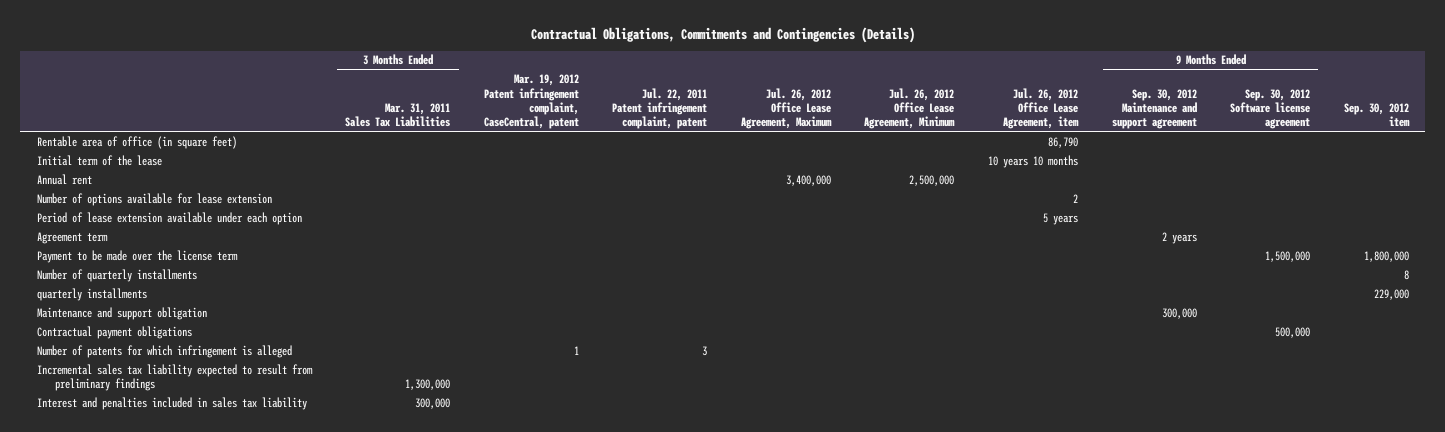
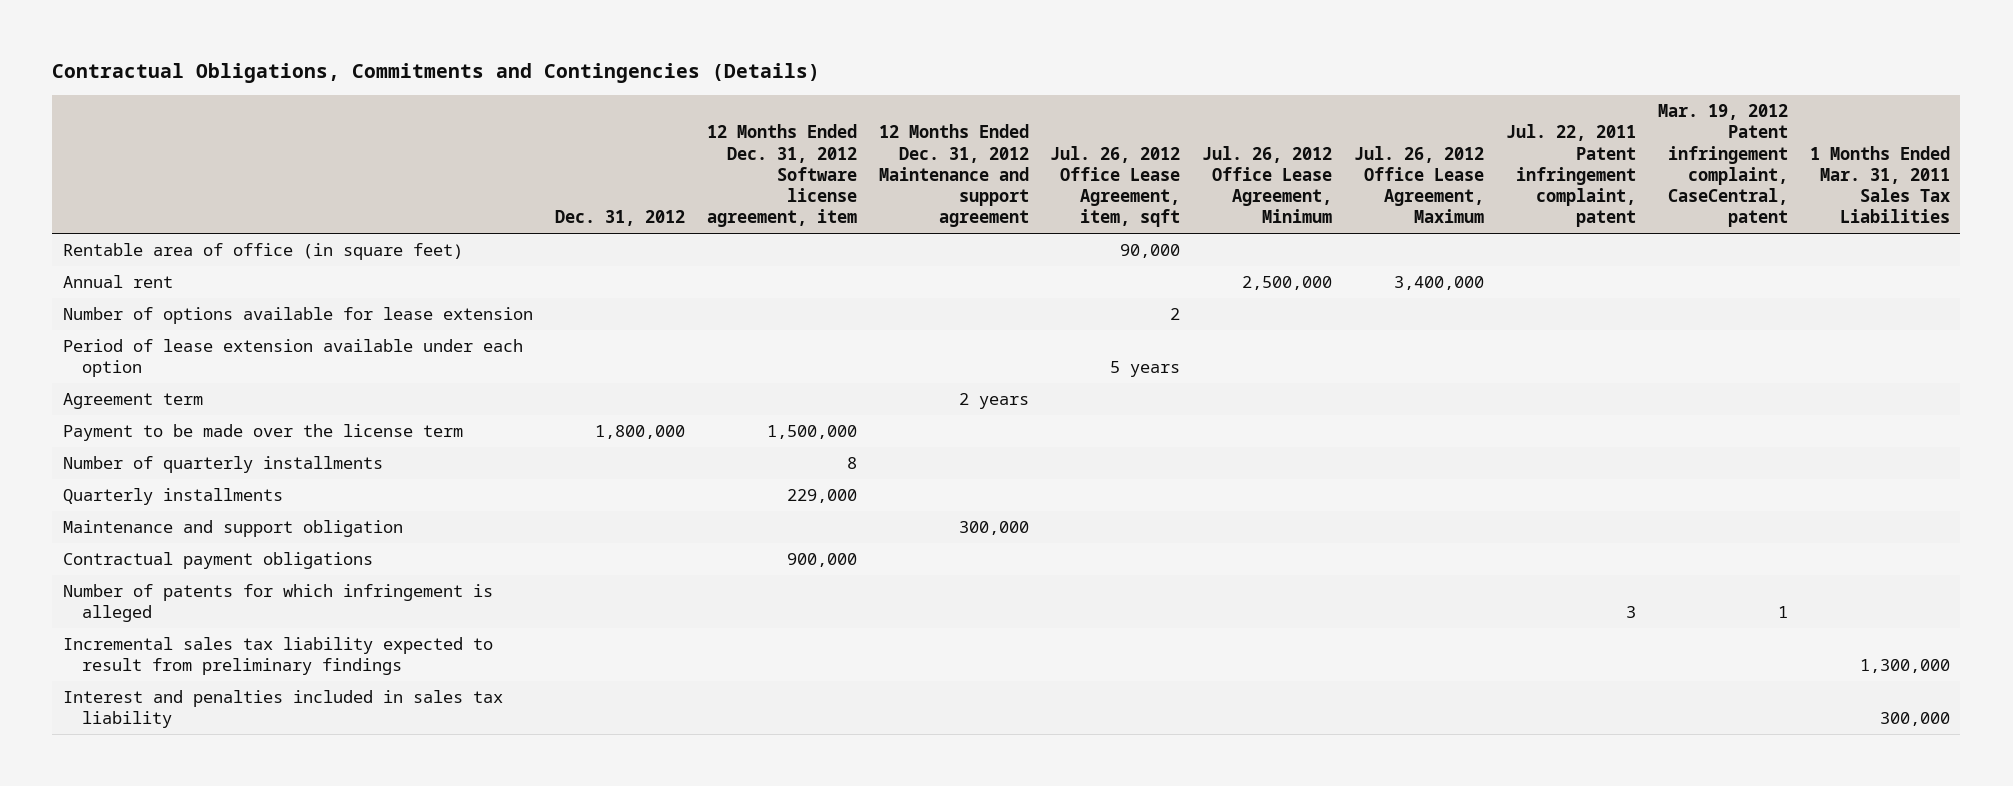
- | 3 Months Ended Mar. 31, 2011 Sales Tax Liabilities | Mar. 19, 2012 Patent infringement complaint, CaseCentral, patent | Jul. 22, 2011 Patent infringement complaint, patent | Jul. 26, 2012 Office Lease Agreement, Maximum | Jul. 26, 2012 Office Lease Agreement, Minimum | Jul. 26, 2012 Office Lease Agreement, item | 9 Months Ended Sep. 30, 2012 Maintenance and support agreement | 9 Months Ended Sep. 30, 2012 Software license agreement | Sep. 30, 2012 item
+ | Dec. 31, 2012 | 12 Months Ended Dec. 31, 2012 Software license agreement, item | 12 Months Ended Dec. 31, 2012 Maintenance and support agreement | Jul. 26, 2012 Office Lease Agreement, item, sqft | Jul. 26, 2012 Office Lease Agreement, Minimum | Jul. 26, 2012 Office Lease Agreement, Maximum | Jul. 22, 2011 Patent infringement complaint, patent | Mar. 19, 2012 Patent infringement complaint, CaseCentral, patent | 1 Months Ended Mar. 31, 2011 Sales Tax Liabilities
- Initial term of the lease | | | | | | 10 years 10 months | | |
- quarterly installments | | | | | | | | | 229,000
+ Quarterly installments | | 229,000 | | | | | | |

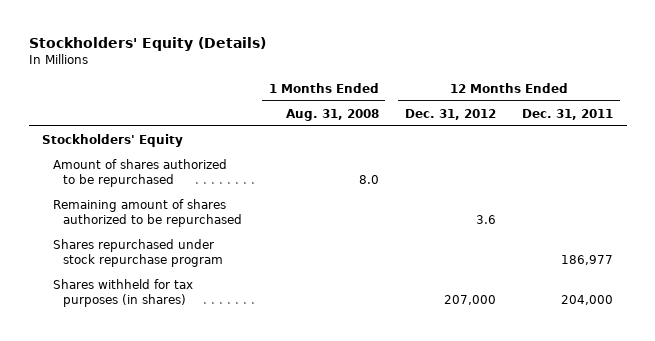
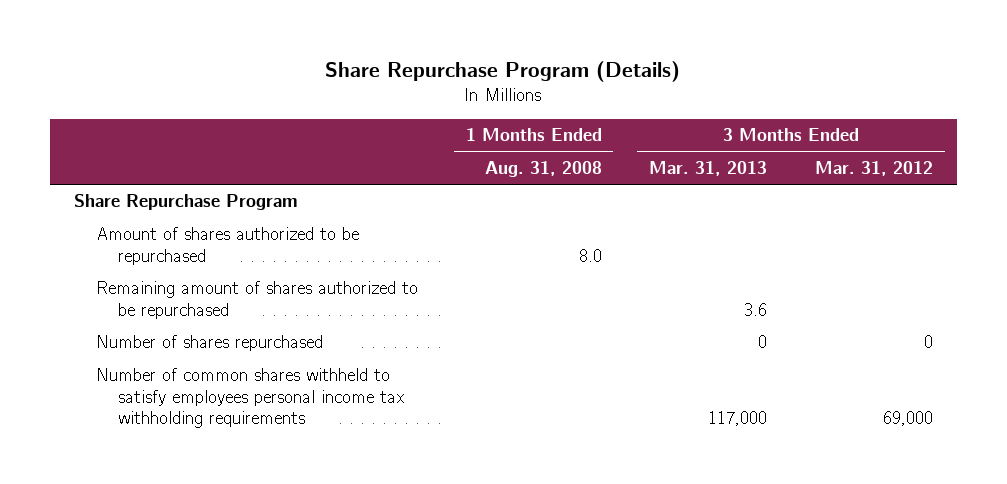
- Stockholders' Equity (Details)
+ Share Repurchase Program (Details)
- | 1 Months Ended Aug. 31, 2008 | 12 Months Ended Dec. 31, 2012 | 12 Months Ended Dec. 31, 2011
+ | 1 Months Ended Aug. 31, 2008 | 3 Months Ended Mar. 31, 2013 | 3 Months Ended Mar. 31, 2012
- Stockholders' Equity
+ Share Repurchase Program
- Shares repurchased under stock repurchase program | | | 186,977
- Shares withheld for tax purposes (in shares) | | 207,000 | 204,000
+ Number of shares repurchased | | 0 | 0
+ Number of common shares withheld to satisfy employees personal income tax withholding requirements | | 117,000 | 69,000

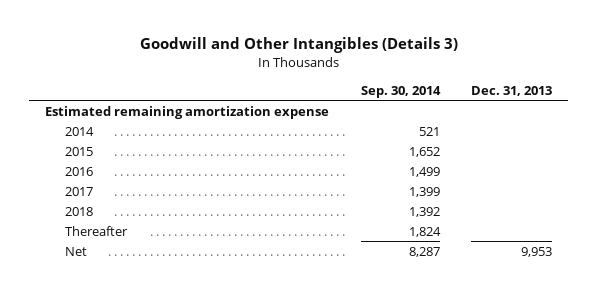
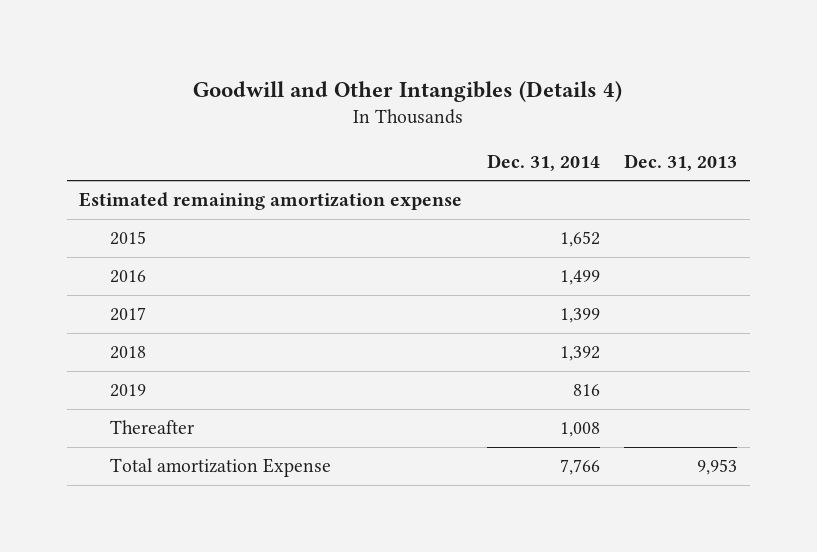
- Goodwill and Other Intangibles (Details 3)
+ Goodwill and Other Intangibles (Details 4)
- | Sep. 30, 2014 | Dec. 31, 2013
+ | Dec. 31, 2014 | Dec. 31, 2013
- 2014 | 521 |
+ 2019 | 816 |
- Net | 8,287 | 9,953
+ Total amortization Expense | 7,766 | 9,953

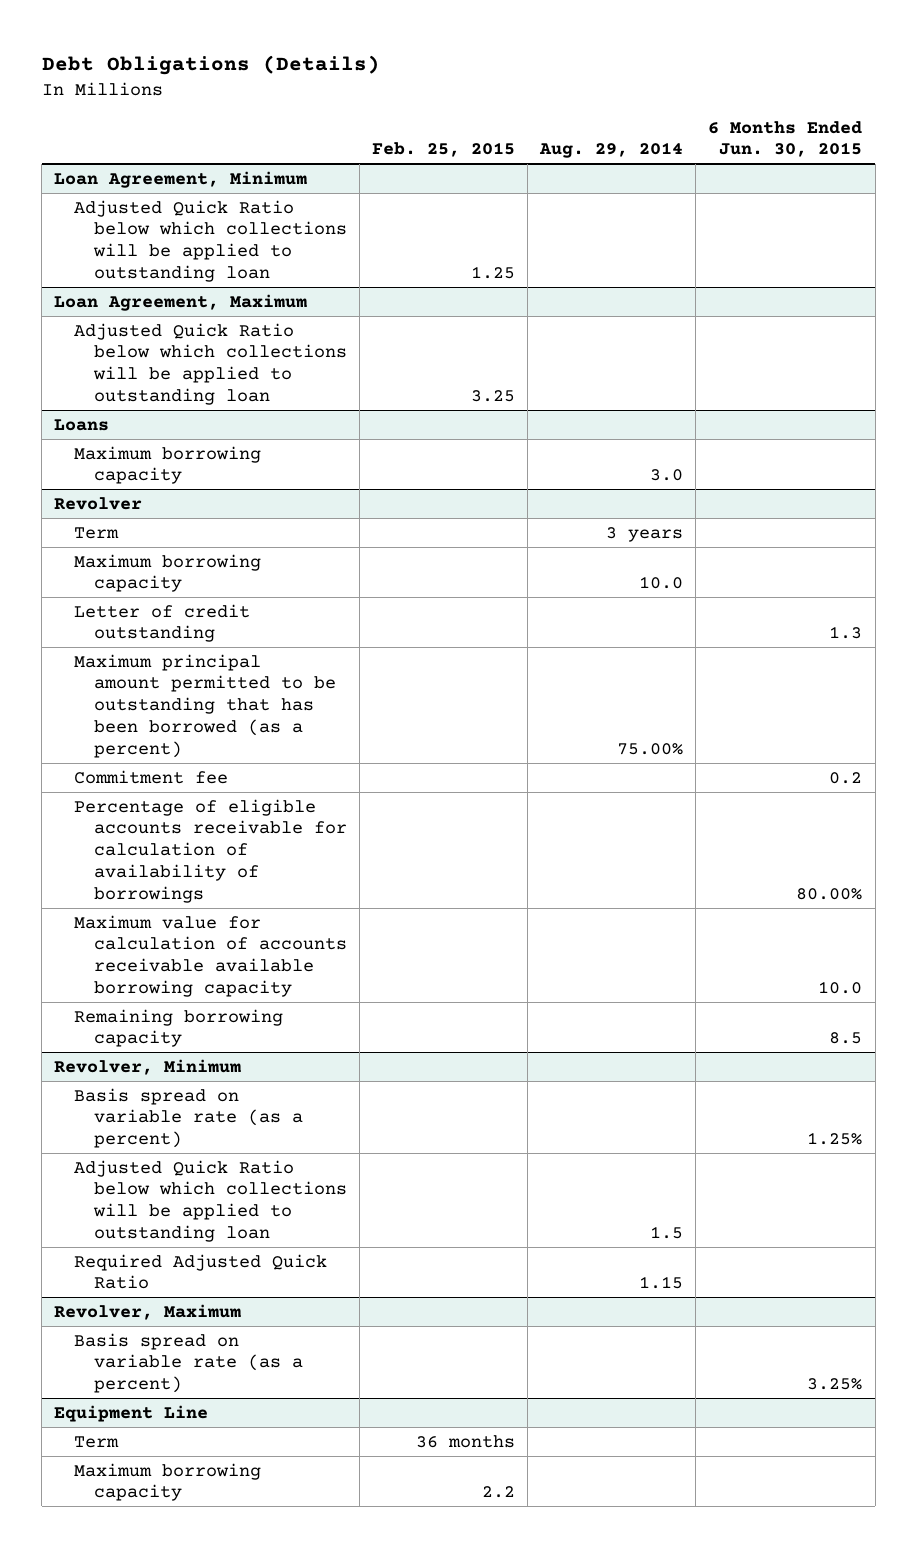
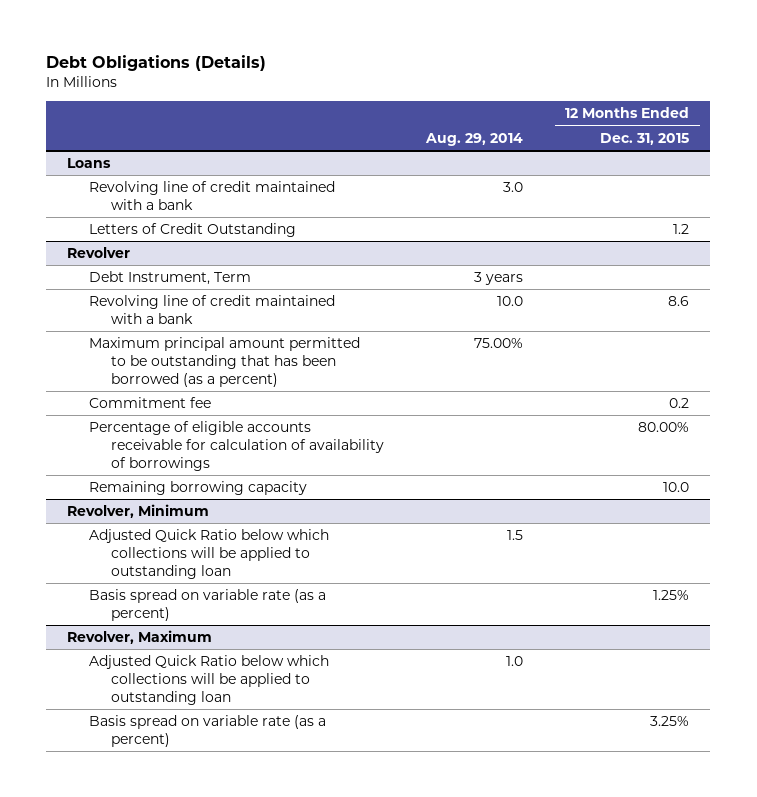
- | Feb. 25, 2015 | Aug. 29, 2014 | 6 Months Ended Jun. 30, 2015
+ | Aug. 29, 2014 | 12 Months Ended Dec. 31, 2015
- Loan Agreement, Minimum
- Adjusted Quick Ratio below which collections will be applied to outstanding loan | 1.25 | |
- Loan Agreement, Maximum
- Adjusted Quick Ratio below which collections will be applied to outstanding loan | 3.25 | |
@ Loans
- Maximum borrowing capacity | | 3.0 |
+ Revolving line of credit maintained with a bank | 3.0 |
+ Letters of Credit Outstanding | | 1.2
@ Revolver
- Term | | 3 years |
- Maximum borrowing capacity | | 10.0 |
- Letter of credit outstanding | | | 1.3
+ Debt Instrument, Term | 3 years |
+ Revolving line of credit maintained with a bank | 10.0 | 8.6
- Maximum value for calculation of accounts receivable available borrowing capacity | | | 10.0
@ Revolver, Minimum
- Required Adjusted Quick Ratio | | 1.15 |
moved down: Basis spread on variable rate (as a percent) | | 1.25%
@ Revolver, Maximum
+ Adjusted Quick Ratio below which collections will be applied to outstanding loan | 1.0 |
- Equipment Line
- Term | 36 months | |
- Maximum borrowing capacity | 2.2 | |

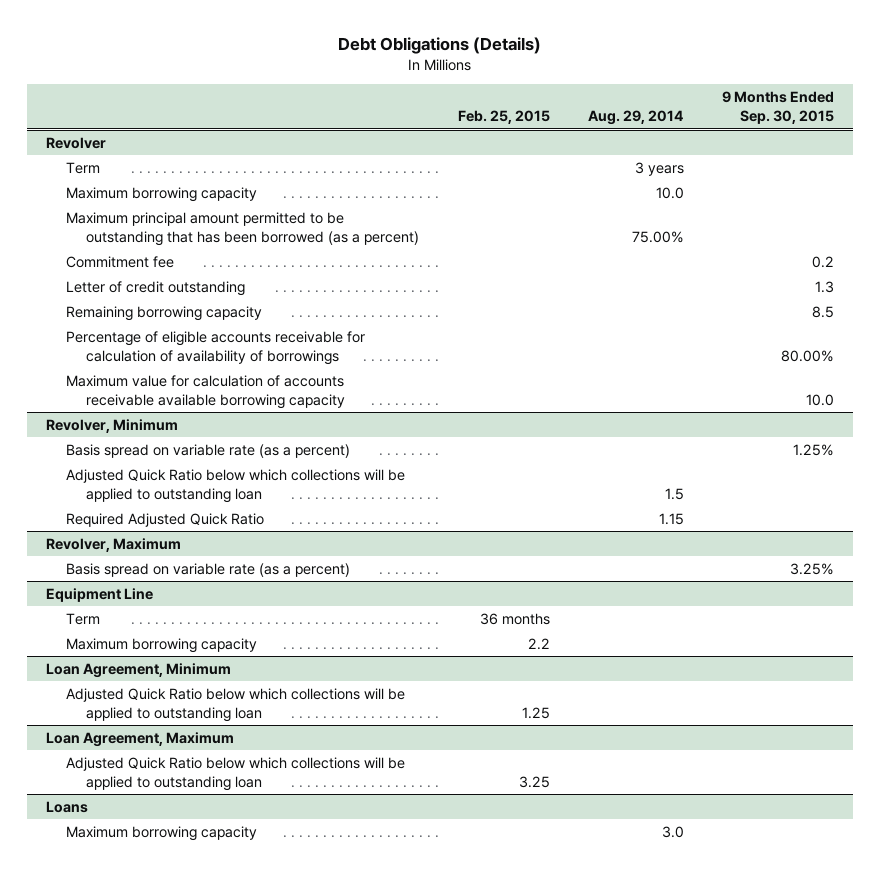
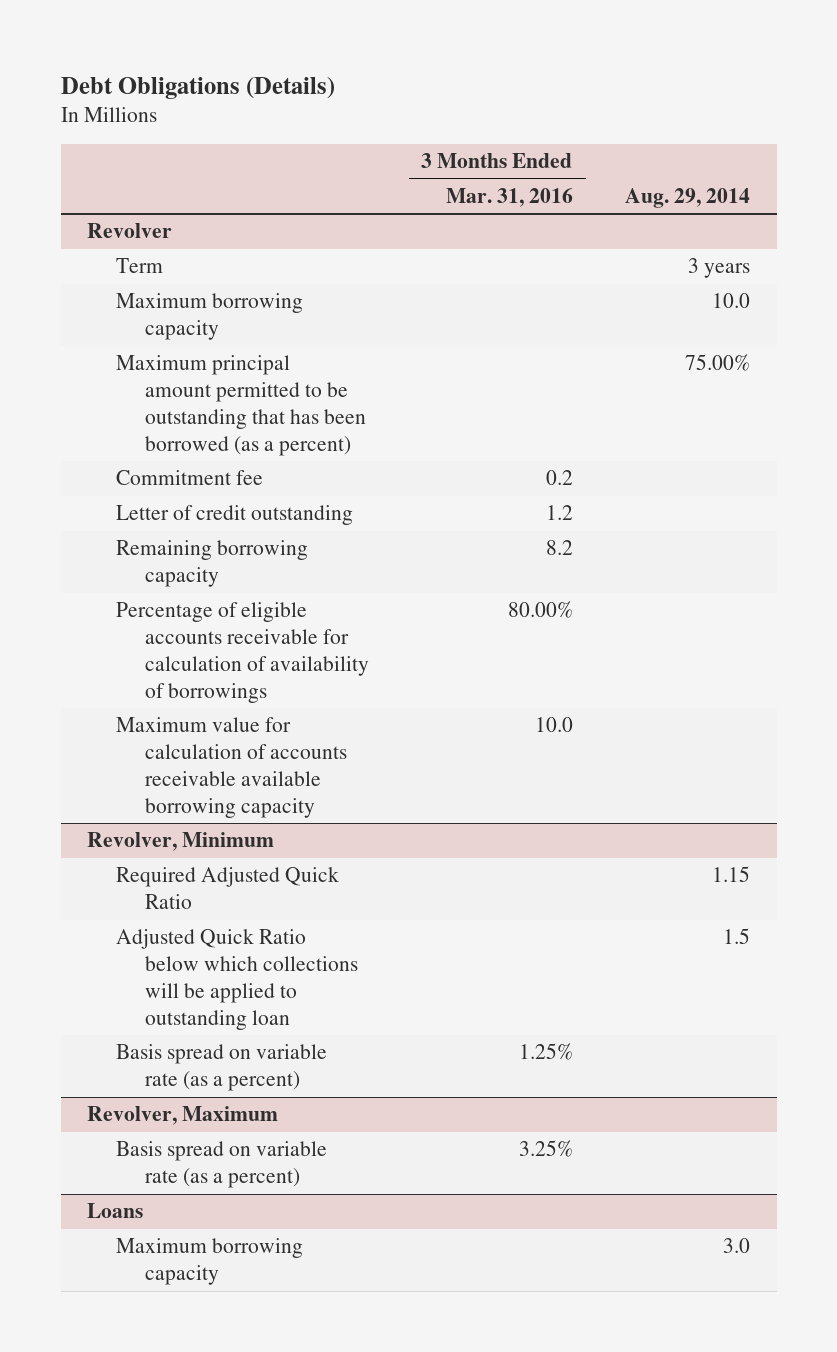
- | Feb. 25, 2015 | Aug. 29, 2014 | 9 Months Ended Sep. 30, 2015
+ | 3 Months Ended Mar. 31, 2016 | Aug. 29, 2014
@ Revolver, Minimum
moved down: Adjusted Quick Ratio below which collections will be applied to outstanding loan | | 1.5
moved down: Basis spread on variable rate (as a percent) | 1.25% |
- Equipment Line
- Term | 36 months | |
- Maximum borrowing capacity | 2.2 | |
- Loan Agreement, Minimum
- Adjusted Quick Ratio below which collections will be applied to outstanding loan | 1.25 | |
- Loan Agreement, Maximum
- Adjusted Quick Ratio below which collections will be applied to outstanding loan | 3.25 | |

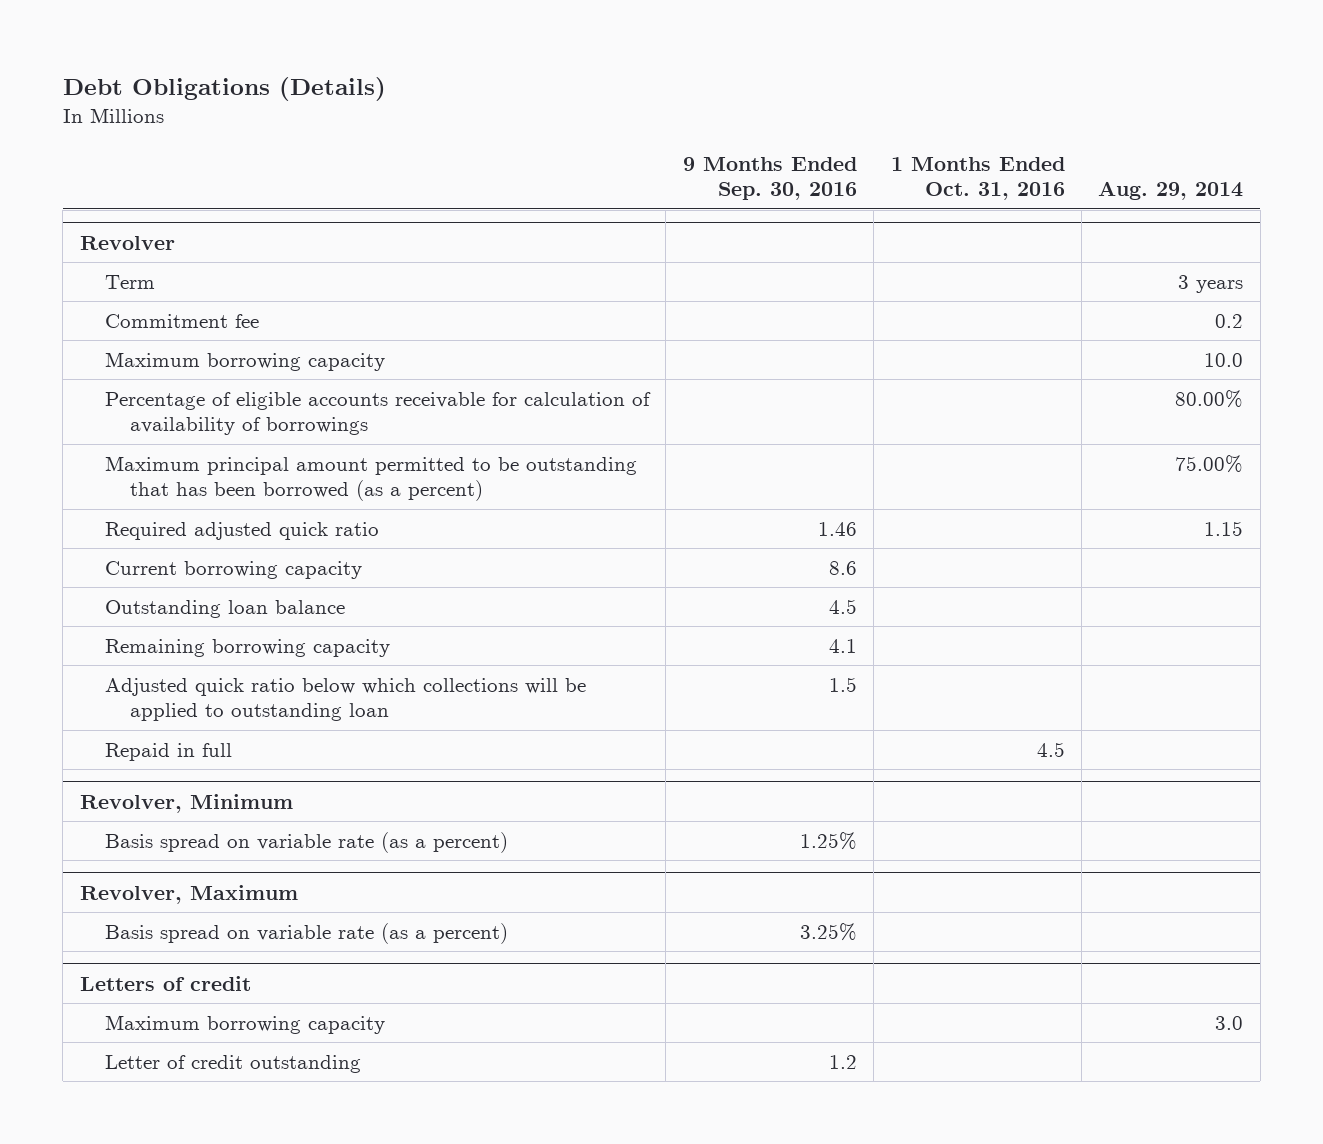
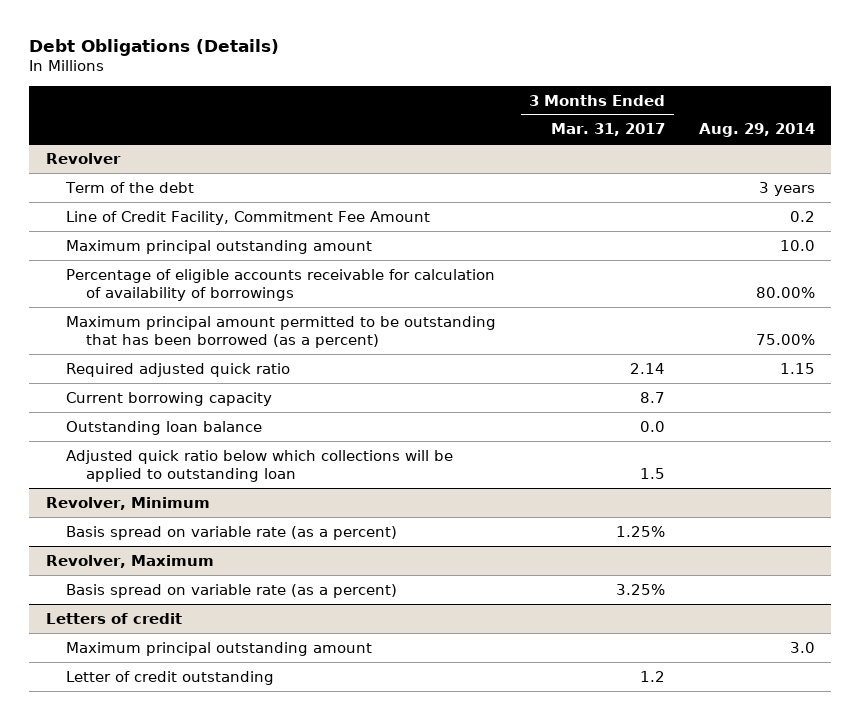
- | 9 Months Ended Sep. 30, 2016 | 1 Months Ended Oct. 31, 2016 | Aug. 29, 2014
+ | 3 Months Ended Mar. 31, 2017 | Aug. 29, 2014
@ Revolver
- Term | | | 3 years
- Commitment fee | | | 0.2
- Maximum borrowing capacity | | | 10.0
+ Term of the debt | | 3 years
+ Line of Credit Facility, Commitment Fee Amount | | 0.2
+ Maximum principal outstanding amount | | 10.0
- Remaining borrowing capacity | 4.1 | |
- Repaid in full | | 4.5 |
@ Letters of credit
- Maximum borrowing capacity | | | 3.0
+ Maximum principal outstanding amount | | 3.0

